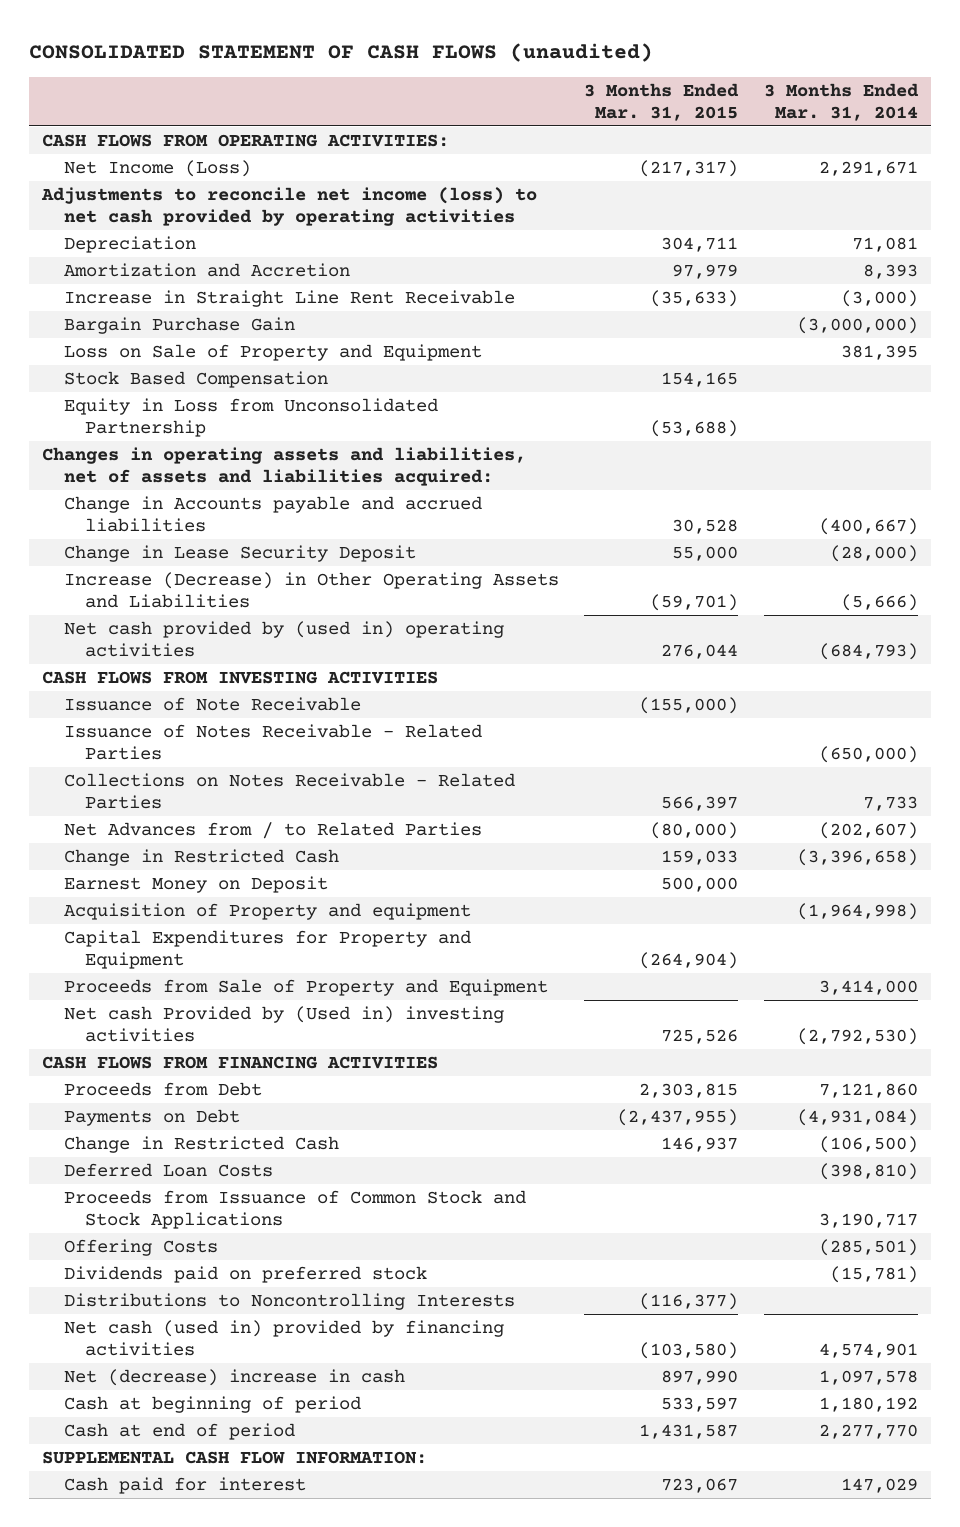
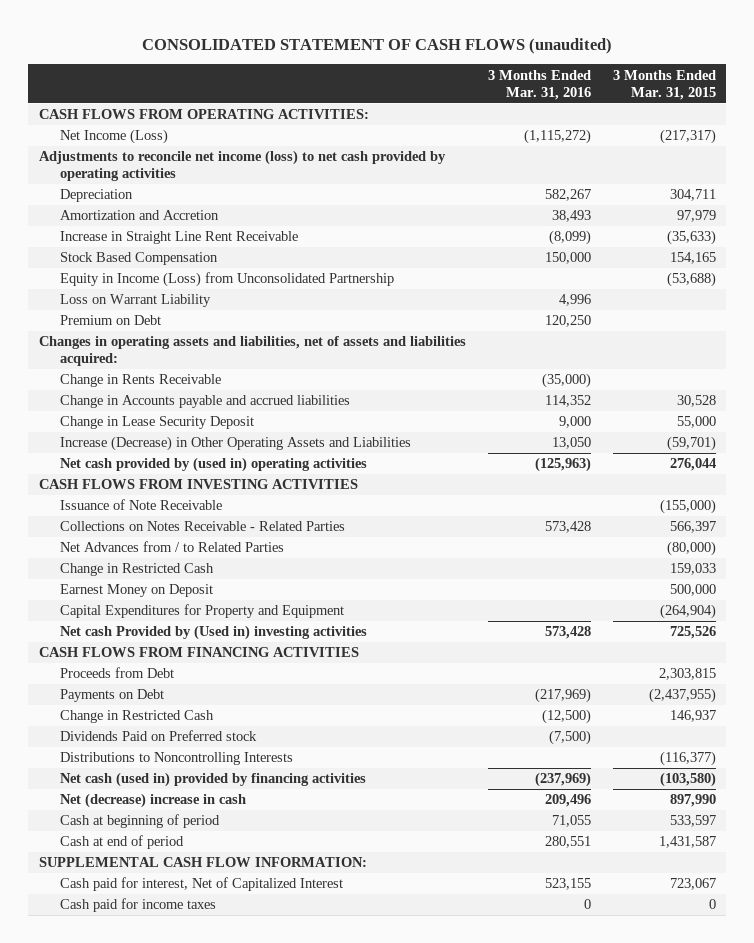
- | 3 Months Ended Mar. 31, 2015 | 3 Months Ended Mar. 31, 2014
+ | 3 Months Ended Mar. 31, 2016 | 3 Months Ended Mar. 31, 2015
- Bargain Purchase Gain | | (3,000,000)
- Loss on Sale of Property and Equipment | | 381,395
- Equity in Loss from Unconsolidated Partnership | (53,688) |
+ Equity in Income (Loss) from Unconsolidated Partnership | | (53,688)
+ Loss on Warrant Liability | 4,996 |
+ Premium on Debt | 120,250 |
+ Change in Rents Receivable | (35,000) |
- Issuance of Notes Receivable - Related Parties | | (650,000)
- Acquisition of Property and equipment | | (1,964,998)
- Proceeds from Sale of Property and Equipment | | 3,414,000
- Deferred Loan Costs | | (398,810)
- Proceeds from Issuance of Common Stock and Stock Applications | | 3,190,717
- Offering Costs | | (285,501)
- Dividends paid on preferred stock | | (15,781)
+ Dividends Paid on Preferred stock | (7,500) |
- Cash paid for interest | 723,067 | 147,029
+ Cash paid for interest, Net of Capitalized Interest | 523,155 | 723,067
+ Cash paid for income taxes | 0 | 0

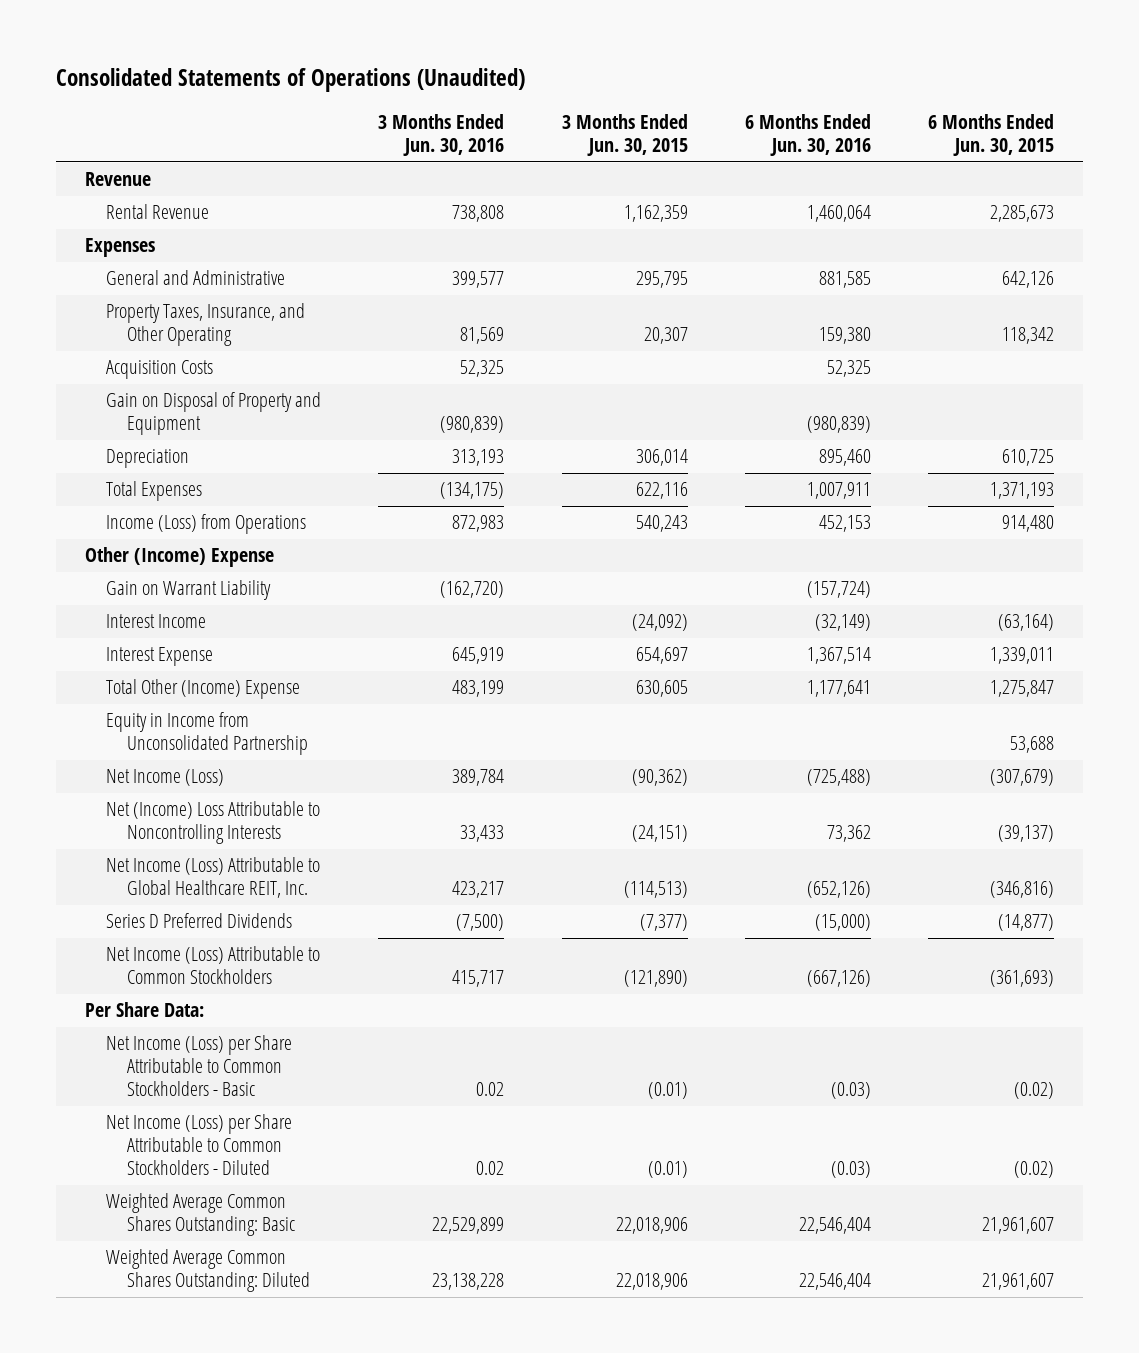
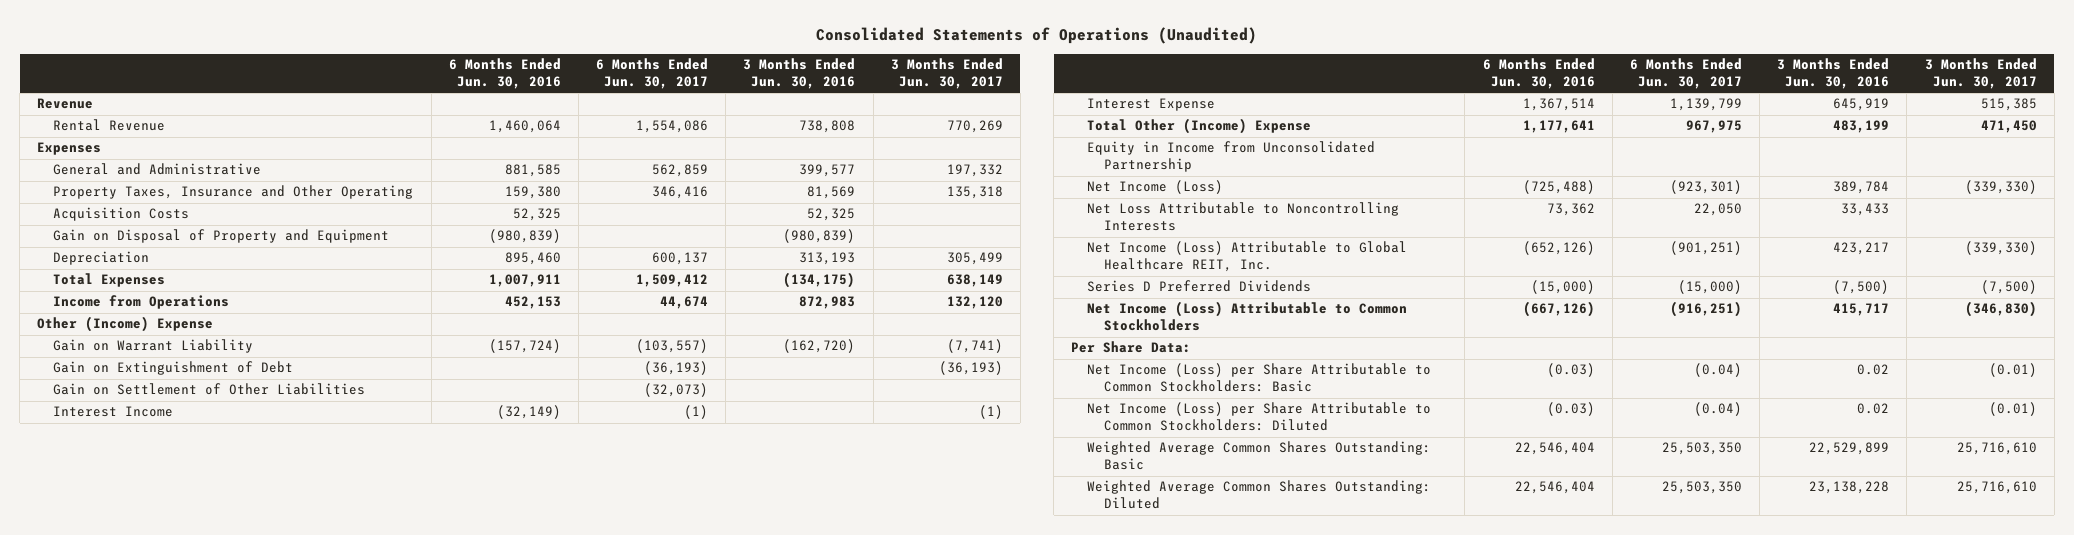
- | 3 Months Ended Jun. 30, 2016 | 3 Months Ended Jun. 30, 2015 | 6 Months Ended Jun. 30, 2016 | 6 Months Ended Jun. 30, 2015
+ | 6 Months Ended Jun. 30, 2016 | 6 Months Ended Jun. 30, 2017 | 3 Months Ended Jun. 30, 2016 | 3 Months Ended Jun. 30, 2017
- Property Taxes, Insurance, and Other Operating | 81,569 | 20,307 | 159,380 | 118,342
+ Property Taxes, Insurance and Other Operating | 159,380 | 346,416 | 81,569 | 135,318
- Income (Loss) from Operations | 872,983 | 540,243 | 452,153 | 914,480
+ Income from Operations | 452,153 | 44,674 | 872,983 | 132,120
+ Gain on Extinguishment of Debt | | (36,193) | | (36,193)
+ Gain on Settlement of Other Liabilities | | (32,073) | |
- Net (Income) Loss Attributable to Noncontrolling Interests | 33,433 | (24,151) | 73,362 | (39,137)
+ Net Loss Attributable to Noncontrolling Interests | 73,362 | 22,050 | 33,433 |
- Net Income (Loss) per Share Attributable to Common Stockholders - Basic | 0.02 | (0.01) | (0.03) | (0.02)
- Net Income (Loss) per Share Attributable to Common Stockholders - Diluted | 0.02 | (0.01) | (0.03) | (0.02)
+ Net Income (Loss) per Share Attributable to Common Stockholders: Basic | (0.03) | (0.04) | 0.02 | (0.01)
+ Net Income (Loss) per Share Attributable to Common Stockholders: Diluted | (0.03) | (0.04) | 0.02 | (0.01)

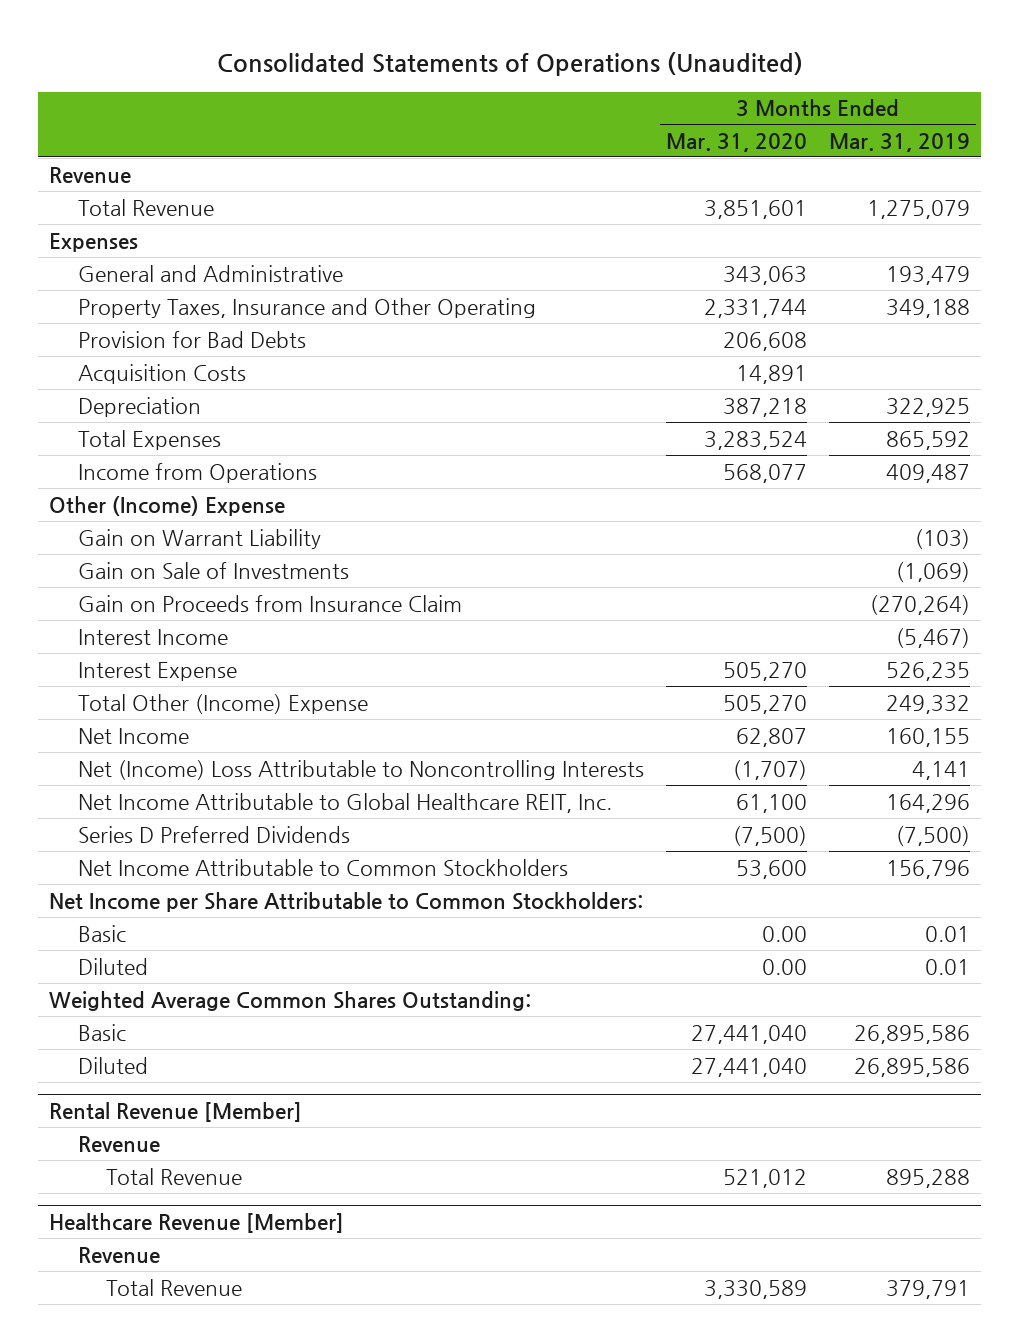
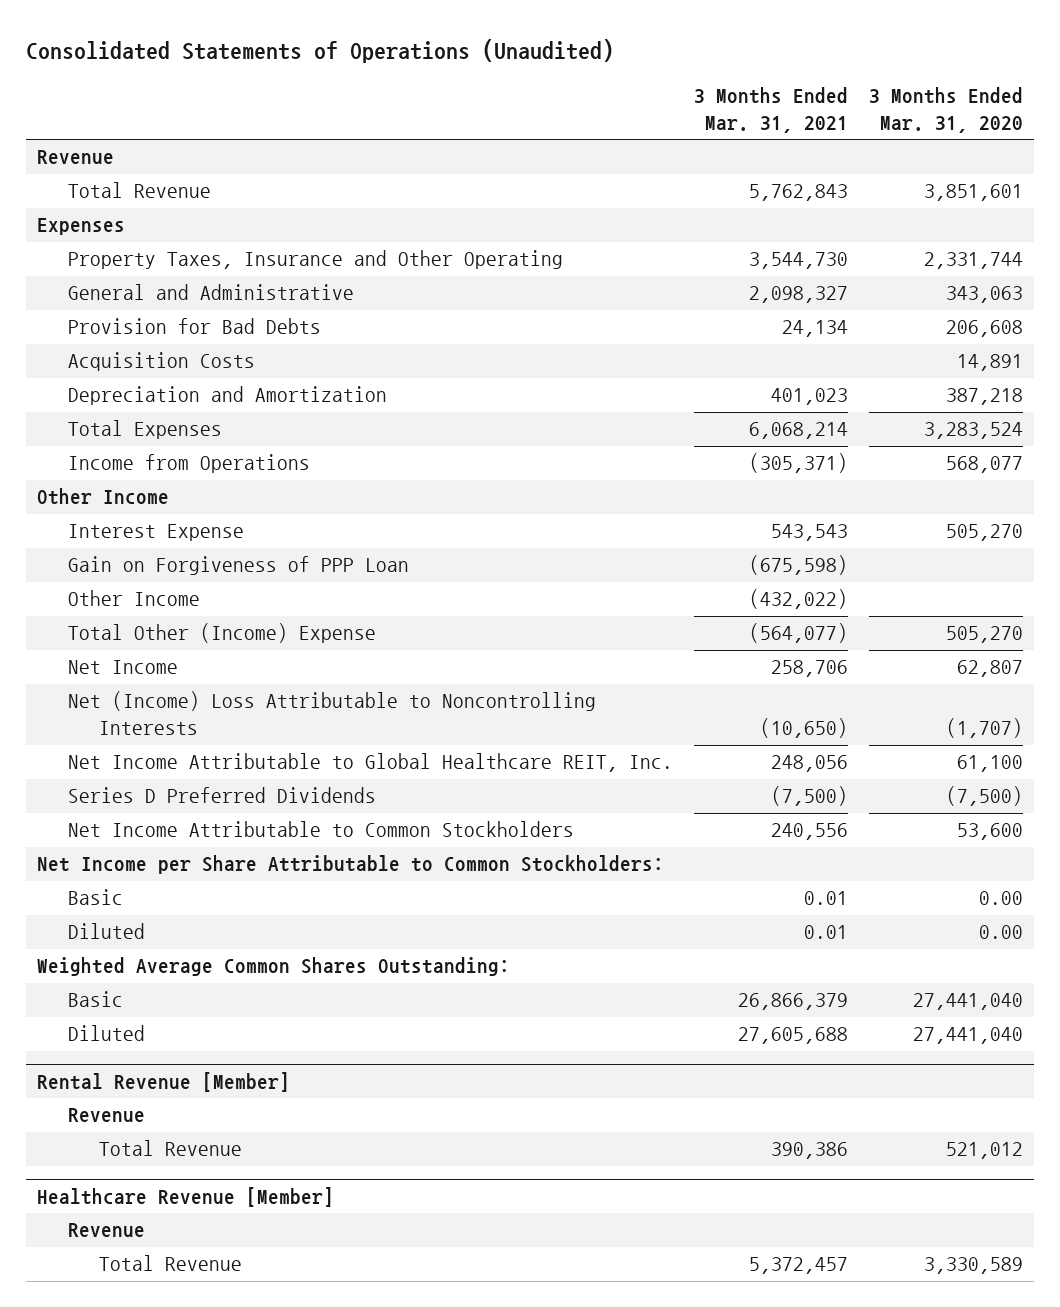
- | 3 Months Ended Mar. 31, 2020 | 3 Months Ended Mar. 31, 2019
+ | 3 Months Ended Mar. 31, 2021 | 3 Months Ended Mar. 31, 2020
moved down: General and Administrative | 2,098,327 | 343,063
- Depreciation | 387,218 | 322,925
+ Depreciation and Amortization | 401,023 | 387,218
- Other (Income) Expense
- Gain on Warrant Liability | | (103)
- Gain on Sale of Investments | | (1,069)
- Gain on Proceeds from Insurance Claim | | (270,264)
- Interest Income | | (5,467)
+ Other Income
+ Gain on Forgiveness of PPP Loan | (675,598) |
+ Other Income | (432,022) |

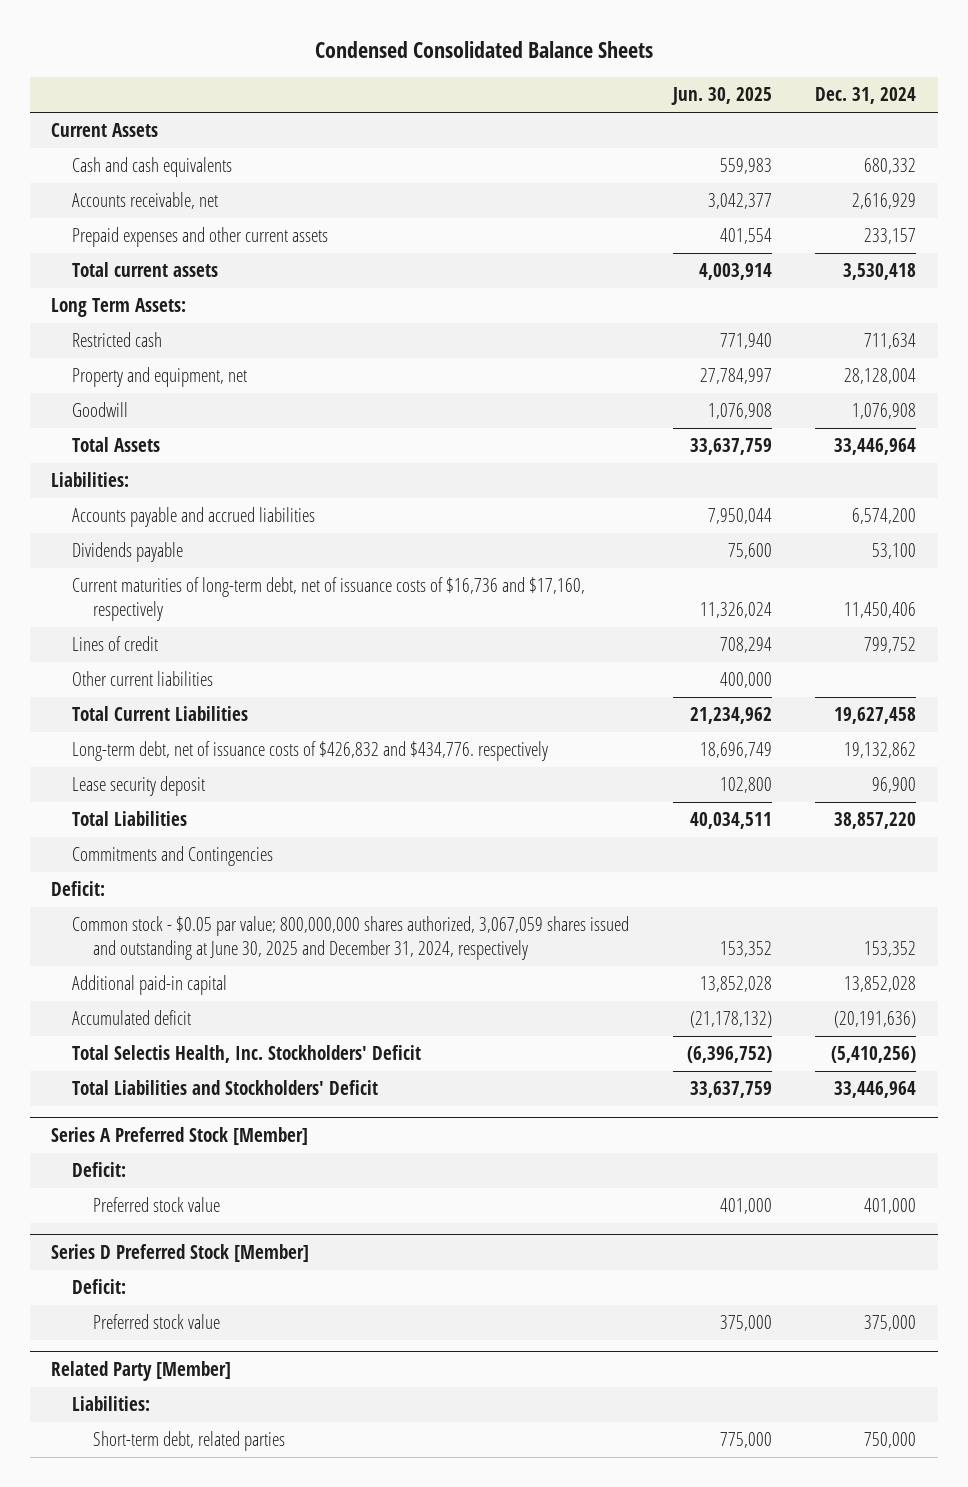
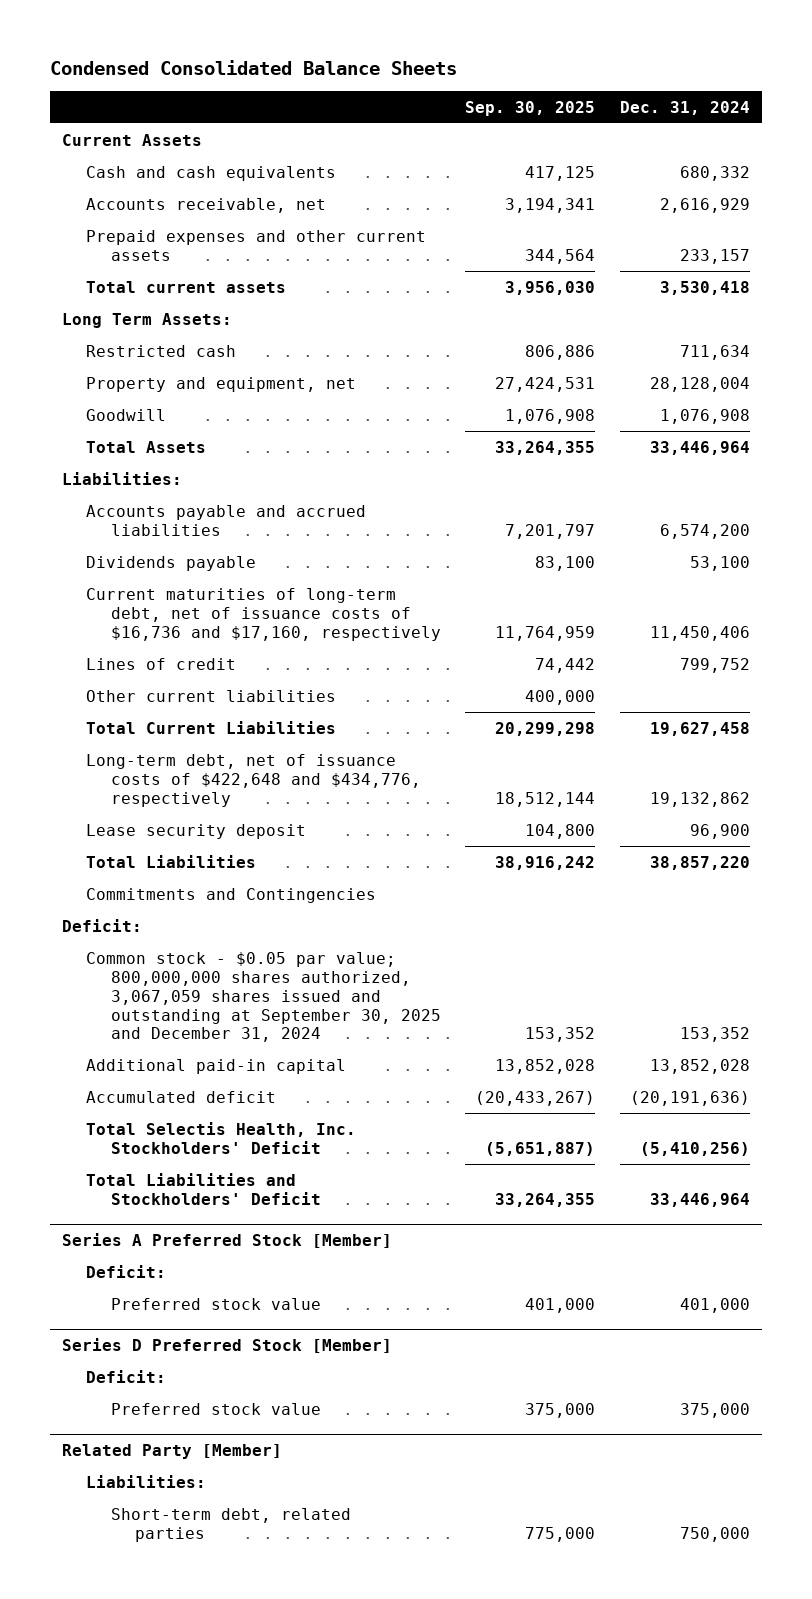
- | Jun. 30, 2025 | Dec. 31, 2024
+ | Sep. 30, 2025 | Dec. 31, 2024
- Long-term debt, net of issuance costs of $426,832 and $434,776. respectively | 18,696,749 | 19,132,862
+ Long-term debt, net of issuance costs of $422,648 and $434,776, respectively | 18,512,144 | 19,132,862
- Common stock - $0.05 par value; 800,000,000 shares authorized, 3,067,059 shares issued and outstanding at June 30, 2025 and December 31, 2024, respectively | 153,352 | 153,352
+ Common stock - $0.05 par value; 800,000,000 shares authorized, 3,067,059 shares issued and outstanding at September 30, 2025 and December 31, 2024 | 153,352 | 153,352

